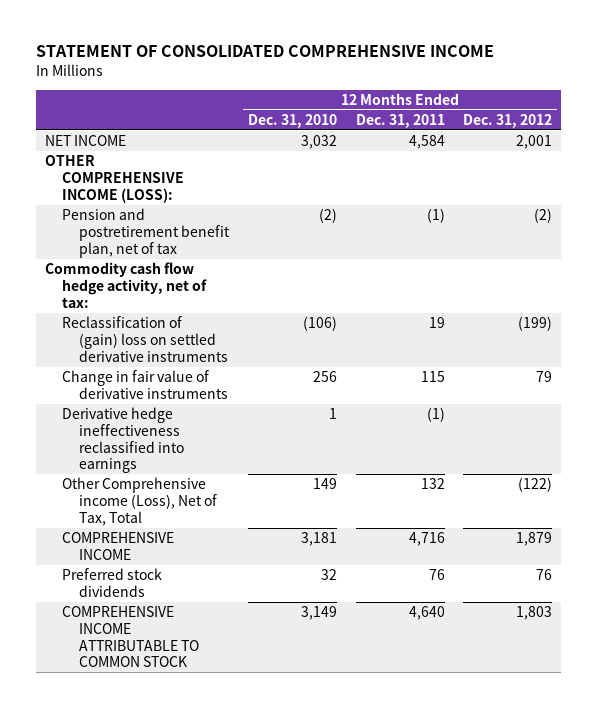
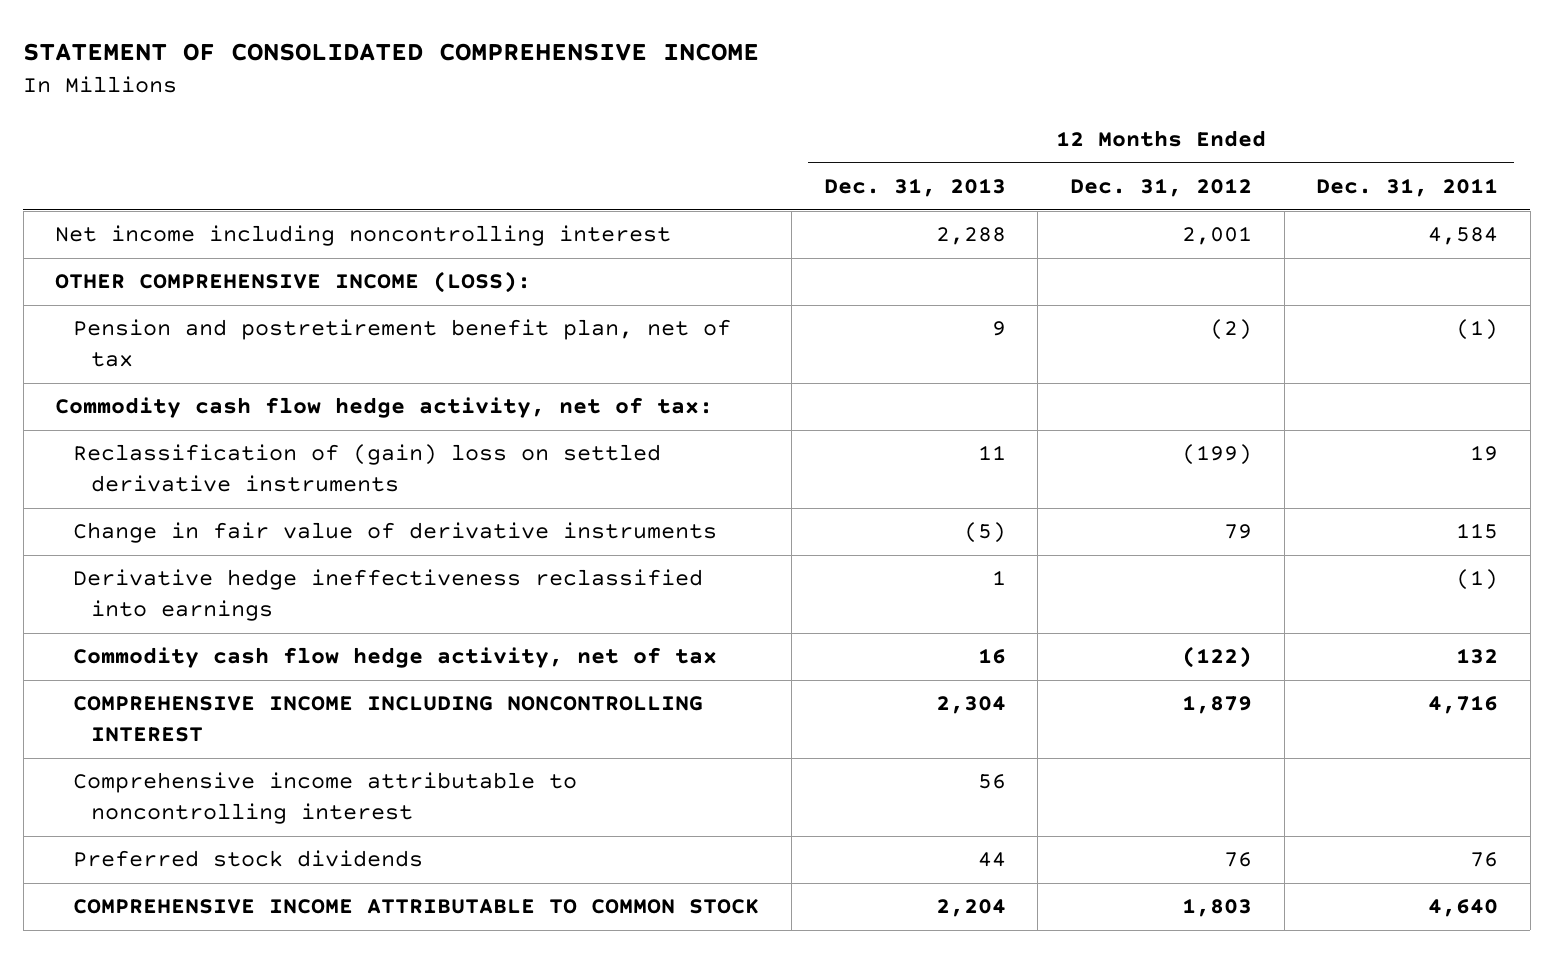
- | 12 Months Ended Dec. 31, 2010 | 12 Months Ended Dec. 31, 2011 | 12 Months Ended Dec. 31, 2012
+ | 12 Months Ended Dec. 31, 2013 | 12 Months Ended Dec. 31, 2012 | 12 Months Ended Dec. 31, 2011
- NET INCOME | 3,032 | 4,584 | 2,001
+ Net income including noncontrolling interest | 2,288 | 2,001 | 4,584
- Other Comprehensive income (Loss), Net of Tax, Total | 149 | 132 | (122)
- COMPREHENSIVE INCOME | 3,181 | 4,716 | 1,879
+ Commodity cash flow hedge activity, net of tax | 16 | (122) | 132
+ COMPREHENSIVE INCOME INCLUDING NONCONTROLLING INTEREST | 2,304 | 1,879 | 4,716
+ Comprehensive income attributable to noncontrolling interest | 56 | |

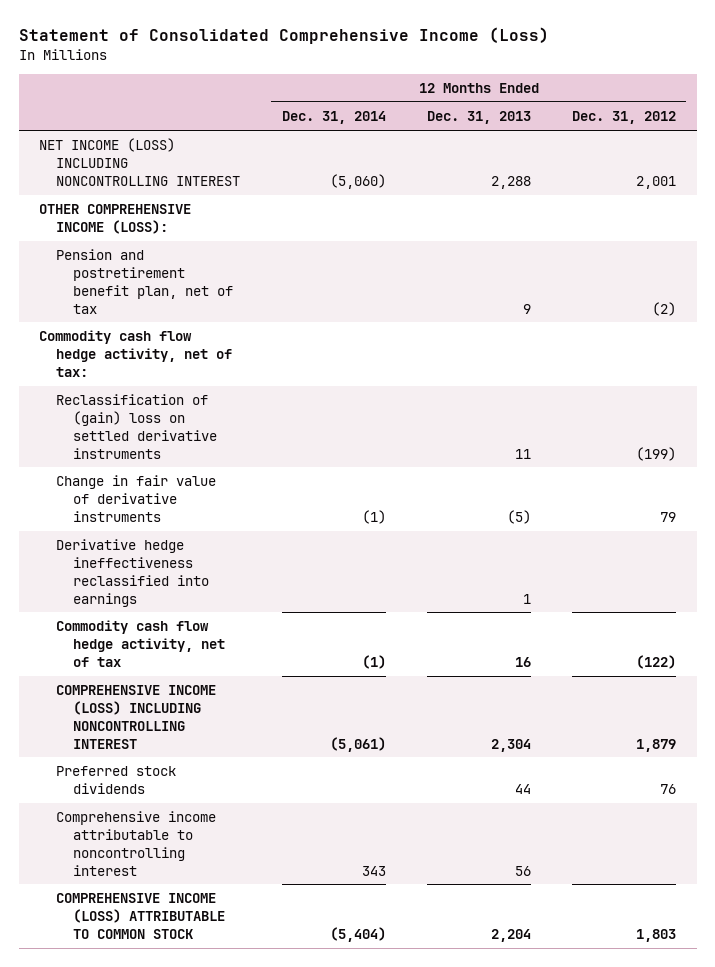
- STATEMENT OF CONSOLIDATED COMPREHENSIVE INCOME
+ Statement of Consolidated Comprehensive Income (Loss)
- | 12 Months Ended Dec. 31, 2013 | 12 Months Ended Dec. 31, 2012 | 12 Months Ended Dec. 31, 2011
+ | 12 Months Ended Dec. 31, 2014 | 12 Months Ended Dec. 31, 2013 | 12 Months Ended Dec. 31, 2012
- Net income including noncontrolling interest | 2,288 | 2,001 | 4,584
+ NET INCOME (LOSS) INCLUDING NONCONTROLLING INTEREST | (5,060) | 2,288 | 2,001
- COMPREHENSIVE INCOME INCLUDING NONCONTROLLING INTEREST | 2,304 | 1,879 | 4,716
+ COMPREHENSIVE INCOME (LOSS) INCLUDING NONCONTROLLING INTEREST | (5,061) | 2,304 | 1,879
- COMPREHENSIVE INCOME ATTRIBUTABLE TO COMMON STOCK | 2,204 | 1,803 | 4,640
moved down: Comprehensive income attributable to noncontrolling interest | 343 | 56 |
+ COMPREHENSIVE INCOME (LOSS) ATTRIBUTABLE TO COMMON STOCK | (5,404) | 2,204 | 1,803

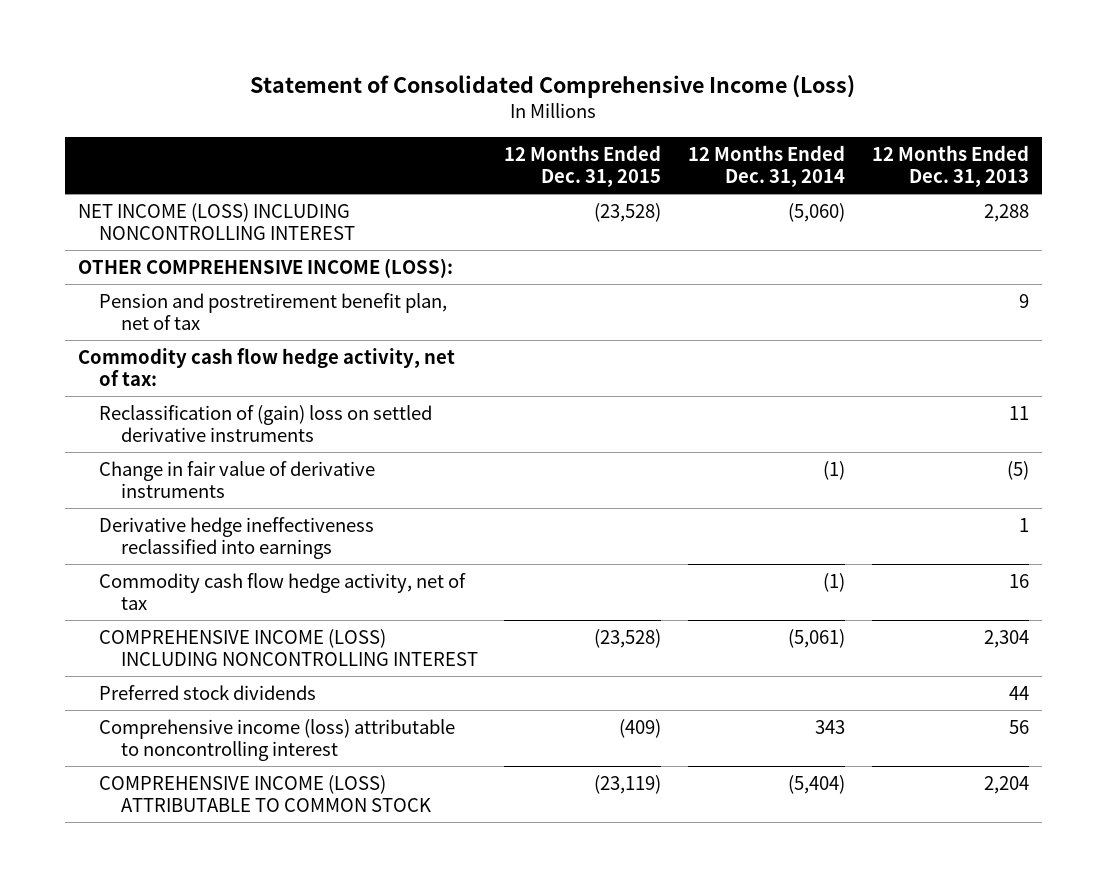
- | 12 Months Ended Dec. 31, 2014 | 12 Months Ended Dec. 31, 2013 | 12 Months Ended Dec. 31, 2012
+ | 12 Months Ended Dec. 31, 2015 | 12 Months Ended Dec. 31, 2014 | 12 Months Ended Dec. 31, 2013
- Comprehensive income attributable to noncontrolling interest | 343 | 56 |
+ Comprehensive income (loss) attributable to noncontrolling interest | (409) | 343 | 56

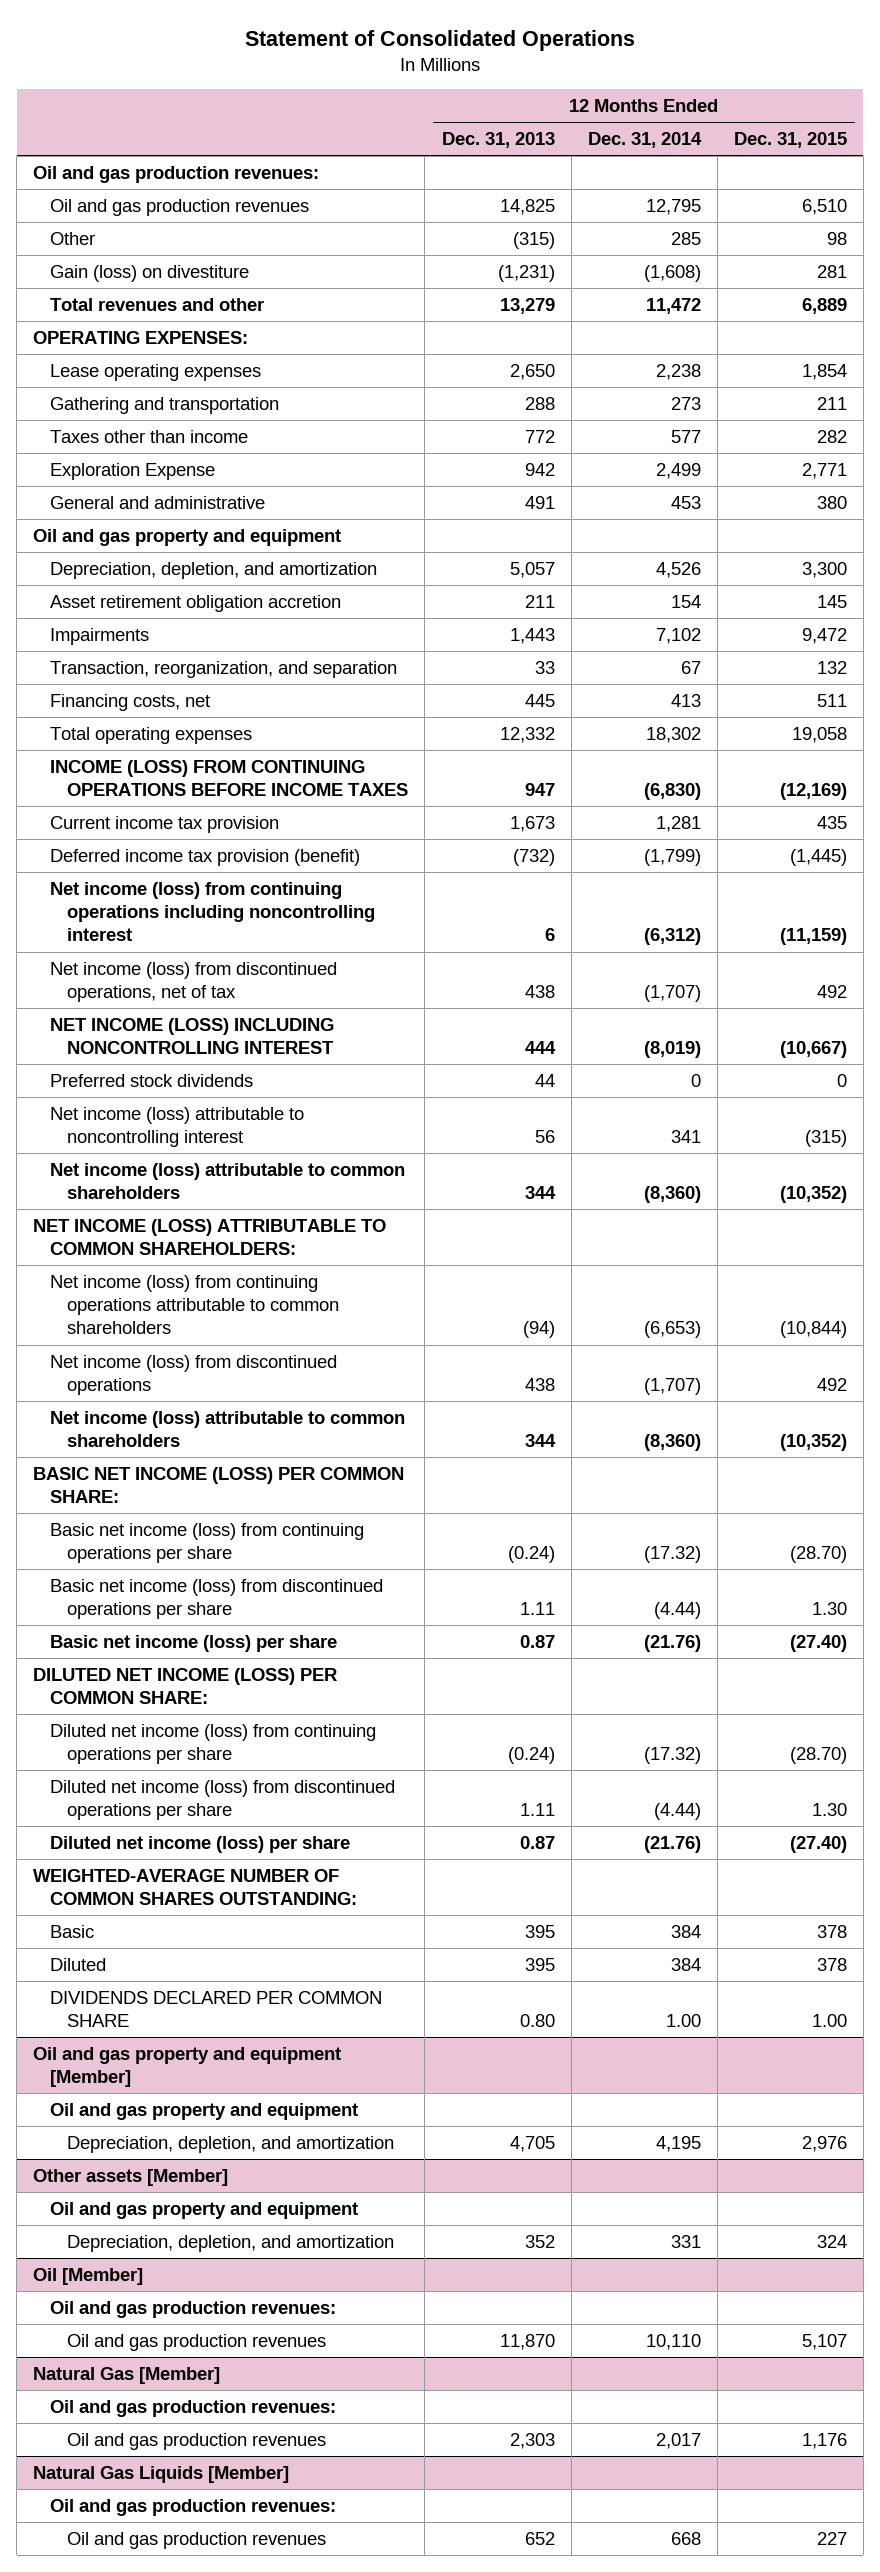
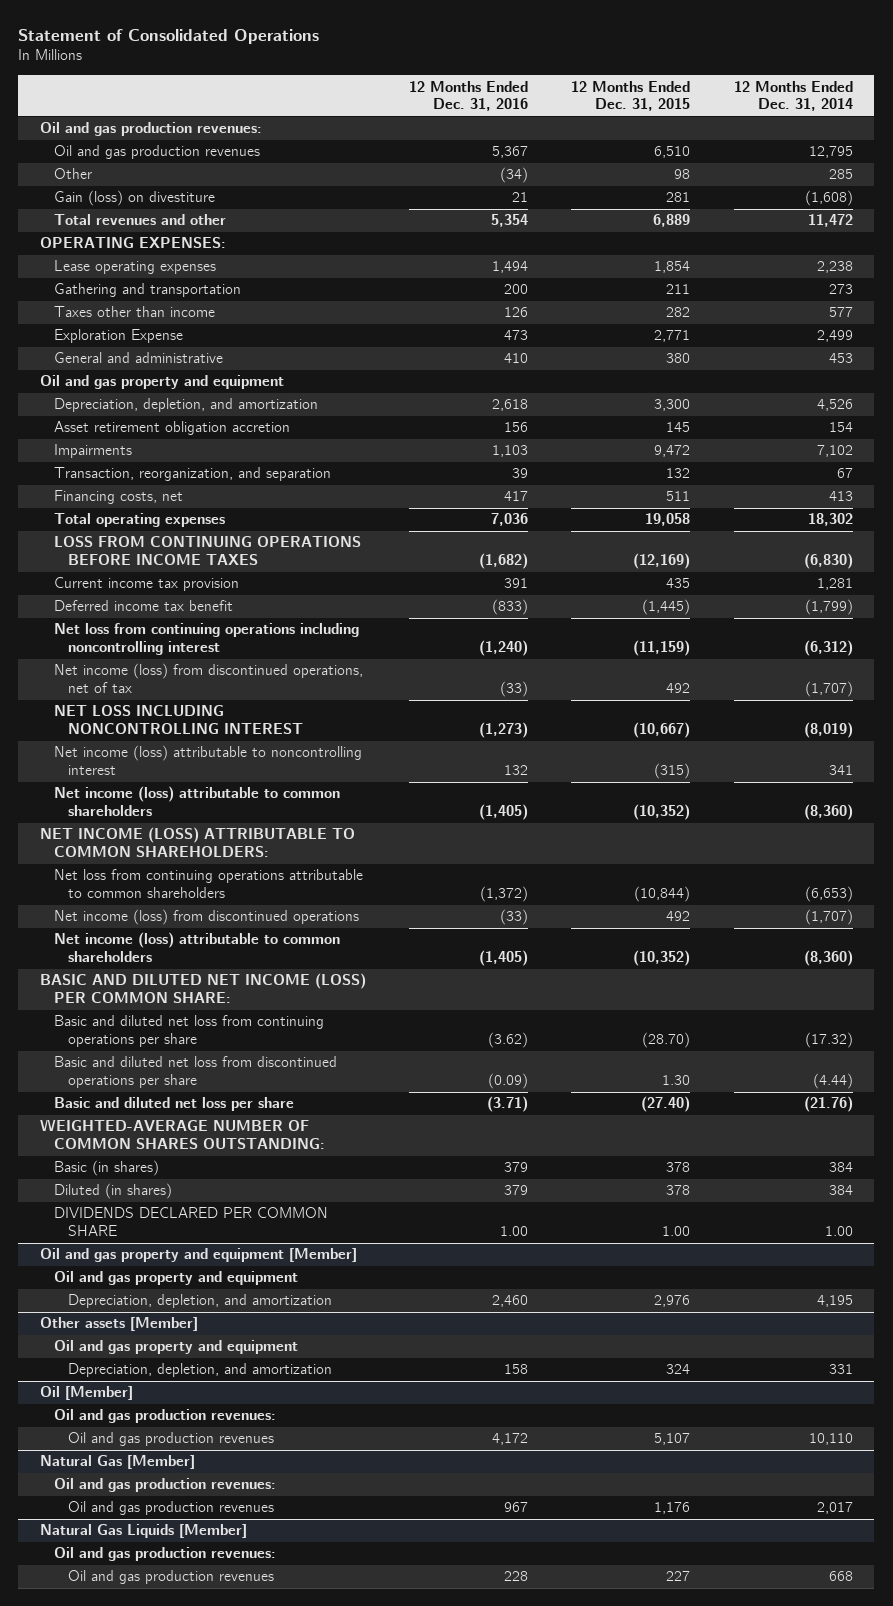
- | 12 Months Ended Dec. 31, 2013 | 12 Months Ended Dec. 31, 2014 | 12 Months Ended Dec. 31, 2015
+ | 12 Months Ended Dec. 31, 2016 | 12 Months Ended Dec. 31, 2015 | 12 Months Ended Dec. 31, 2014
- INCOME (LOSS) FROM CONTINUING OPERATIONS BEFORE INCOME TAXES | 947 | (6,830) | (12,169)
+ LOSS FROM CONTINUING OPERATIONS BEFORE INCOME TAXES | (1,682) | (12,169) | (6,830)
- Deferred income tax provision (benefit) | (732) | (1,799) | (1,445)
- Net income (loss) from continuing operations including noncontrolling interest | 6 | (6,312) | (11,159)
+ Deferred income tax benefit | (833) | (1,445) | (1,799)
+ Net loss from continuing operations including noncontrolling interest | (1,240) | (11,159) | (6,312)
- NET INCOME (LOSS) INCLUDING NONCONTROLLING INTEREST | 444 | (8,019) | (10,667)
- Preferred stock dividends | 44 | 0 | 0
+ NET LOSS INCLUDING NONCONTROLLING INTEREST | (1,273) | (10,667) | (8,019)
- Net income (loss) from continuing operations attributable to common shareholders | (94) | (6,653) | (10,844)
+ Net loss from continuing operations attributable to common shareholders | (1,372) | (10,844) | (6,653)
- BASIC NET INCOME (LOSS) PER COMMON SHARE:
- Basic net income (loss) from continuing operations per share | (0.24) | (17.32) | (28.70)
- Basic net income (loss) from discontinued operations per share | 1.11 | (4.44) | 1.30
- Basic net income (loss) per share | 0.87 | (21.76) | (27.40)
- DILUTED NET INCOME (LOSS) PER COMMON SHARE:
- Diluted net income (loss) from continuing operations per share | (0.24) | (17.32) | (28.70)
- Diluted net income (loss) from discontinued operations per share | 1.11 | (4.44) | 1.30
- Diluted net income (loss) per share | 0.87 | (21.76) | (27.40)
+ BASIC AND DILUTED NET INCOME (LOSS) PER COMMON SHARE:
+ Basic and diluted net loss from continuing operations per share | (3.62) | (28.70) | (17.32)
+ Basic and diluted net loss from discontinued operations per share | (0.09) | 1.30 | (4.44)
+ Basic and diluted net loss per share | (3.71) | (27.40) | (21.76)
- Basic | 395 | 384 | 378
- Diluted | 395 | 384 | 378
+ Basic (in shares) | 379 | 378 | 384
+ Diluted (in shares) | 379 | 378 | 384

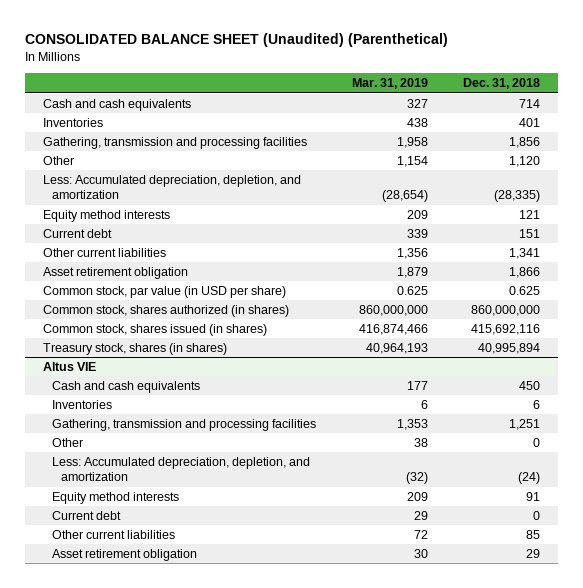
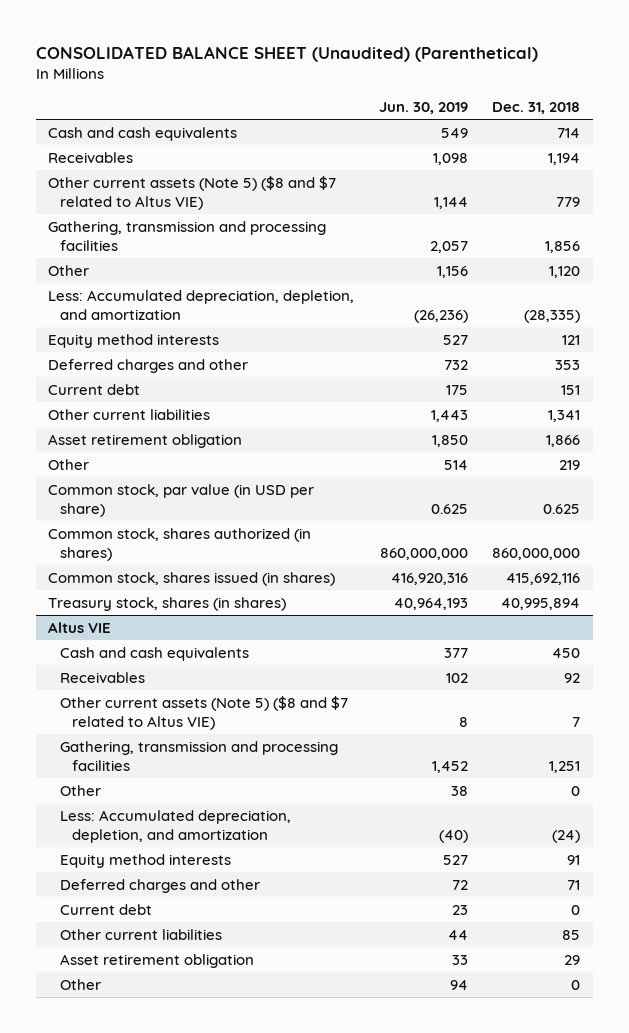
- | Mar. 31, 2019 | Dec. 31, 2018
+ | Jun. 30, 2019 | Dec. 31, 2018
- Inventories | 438 | 401
+ Receivables | 1,098 | 1,194
+ Other current assets (Note 5) ($8 and $7 related to Altus VIE) | 1,144 | 779
+ Deferred charges and other | 732 | 353
+ Other | 514 | 219
@ Altus VIE
- Inventories | 6 | 6
+ Receivables | 102 | 92
+ Other current assets (Note 5) ($8 and $7 related to Altus VIE) | 8 | 7
+ Deferred charges and other | 72 | 71
+ Other | 94 | 0

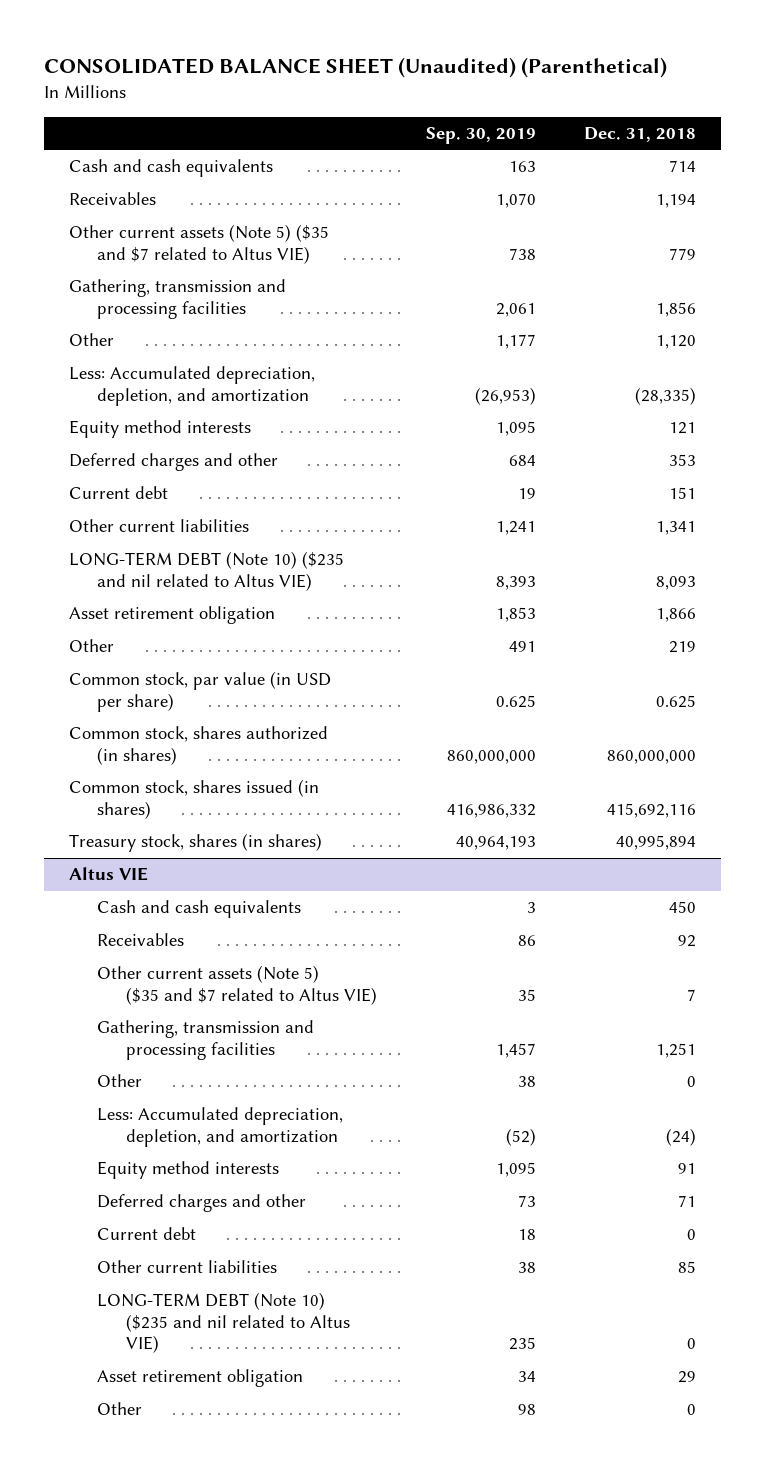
- | Jun. 30, 2019 | Dec. 31, 2018
+ | Sep. 30, 2019 | Dec. 31, 2018
- Other current assets (Note 5) ($8 and $7 related to Altus VIE) | 1,144 | 779
+ Other current assets (Note 5) ($35 and $7 related to Altus VIE) | 738 | 779
+ LONG-TERM DEBT (Note 10) ($235 and nil related to Altus VIE) | 8,393 | 8,093
@ Altus VIE
- Other current assets (Note 5) ($8 and $7 related to Altus VIE) | 8 | 7
+ Other current assets (Note 5) ($35 and $7 related to Altus VIE) | 35 | 7
+ LONG-TERM DEBT (Note 10) ($235 and nil related to Altus VIE) | 235 | 0

